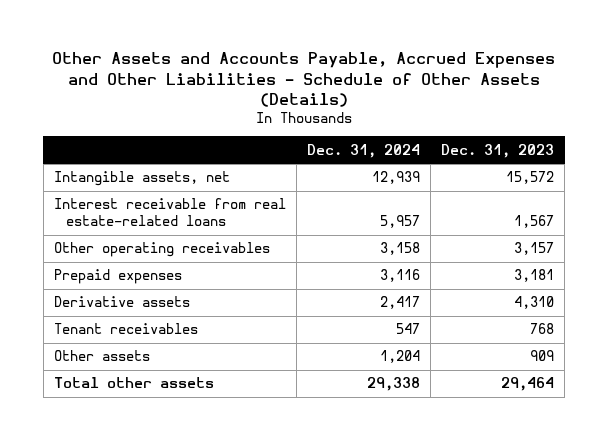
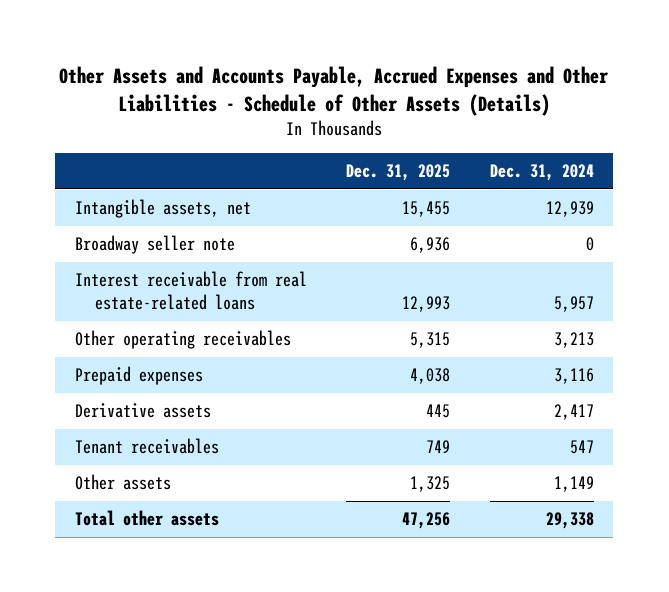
- | Dec. 31, 2024 | Dec. 31, 2023
+ | Dec. 31, 2025 | Dec. 31, 2024
+ Broadway seller note | 6,936 | 0
- Other operating receivables | 3,158 | 3,157
+ Other operating receivables | 5,315 | 3,213
- Other assets | 1,204 | 909
+ Other assets | 1,325 | 1,149

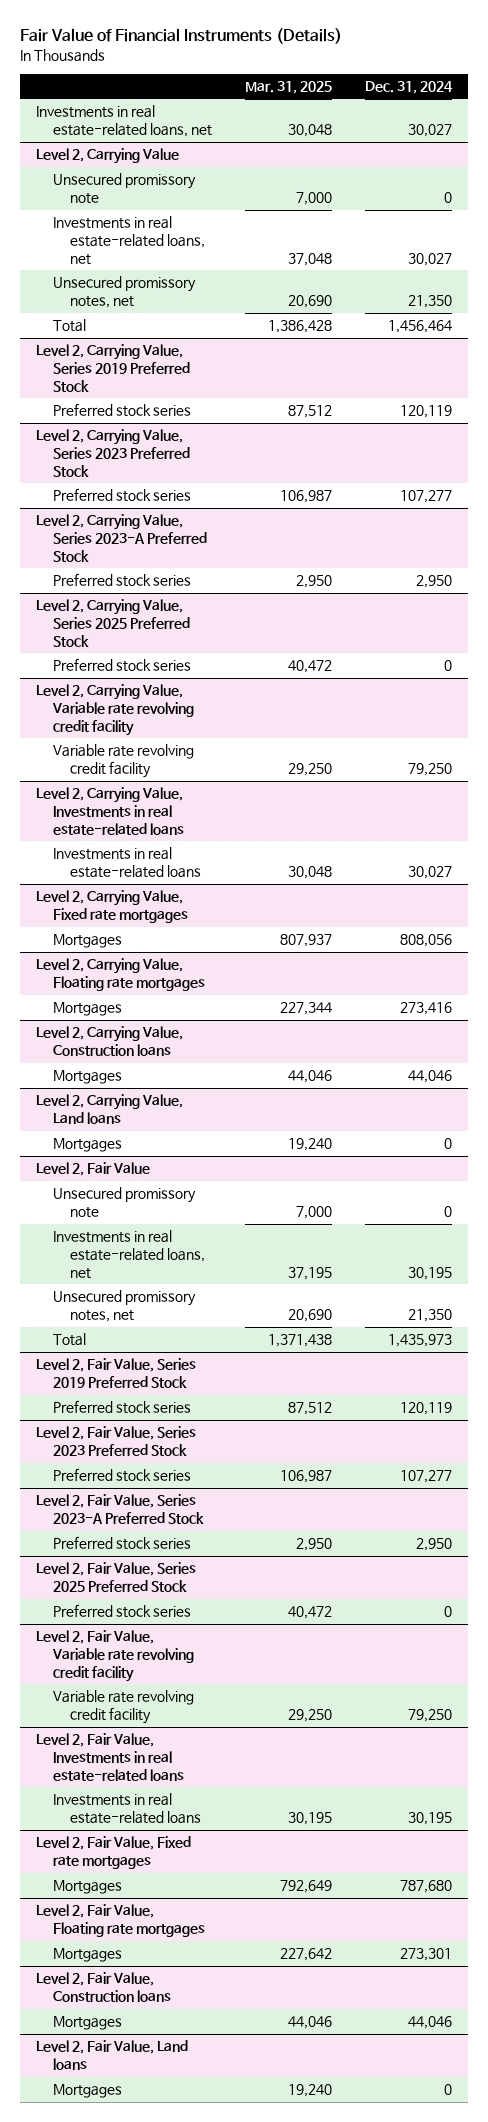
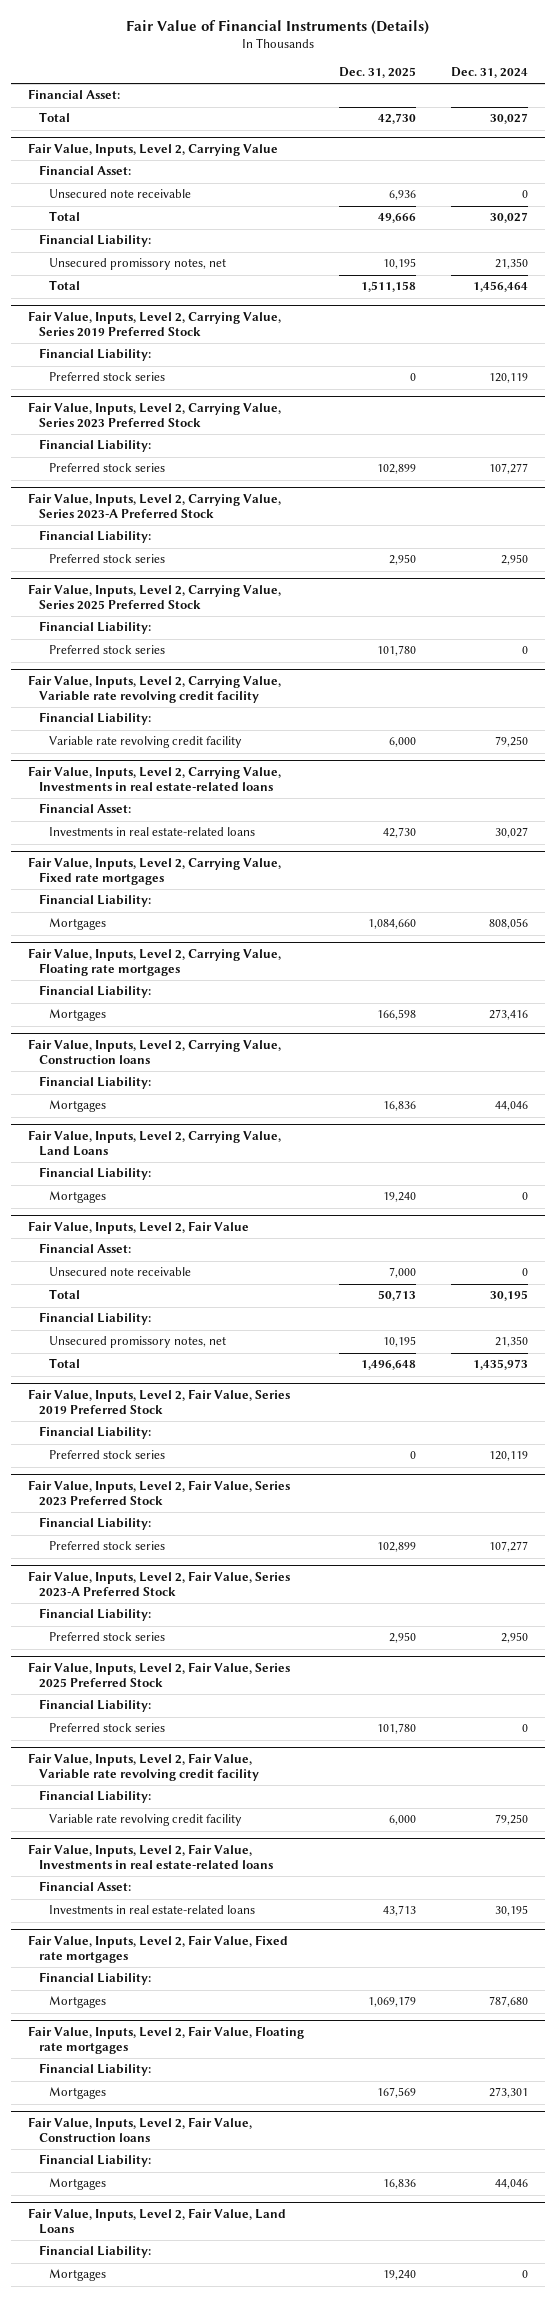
- | Mar. 31, 2025 | Dec. 31, 2024
+ | Dec. 31, 2025 | Dec. 31, 2024
- Investments in real estate-related loans, net | 30,048 | 30,027
- Level 2, Carrying Value
- Unsecured promissory note | 7,000 | 0
- Investments in real estate-related loans, net | 37,048 | 30,027
+ Financial Asset:
+ Total | 42,730 | 30,027
+ Fair Value, Inputs, Level 2, Carrying Value
+ Financial Asset:
+ Unsecured note receivable | 6,936 | 0
+ Total | 49,666 | 30,027
+ Financial Liability:
- Level 2, Carrying Value, Series 2019 Preferred Stock
+ Fair Value, Inputs, Level 2, Carrying Value, Series 2019 Preferred Stock
+ Financial Liability:
- Level 2, Carrying Value, Series 2023 Preferred Stock
+ Fair Value, Inputs, Level 2, Carrying Value, Series 2023 Preferred Stock
+ Financial Liability:
- Level 2, Carrying Value, Series 2023-A Preferred Stock
+ Fair Value, Inputs, Level 2, Carrying Value, Series 2023-A Preferred Stock
+ Financial Liability:
- Level 2, Carrying Value, Series 2025 Preferred Stock
+ Fair Value, Inputs, Level 2, Carrying Value, Series 2025 Preferred Stock
+ Financial Liability:
- Level 2, Carrying Value, Variable rate revolving credit facility
+ Fair Value, Inputs, Level 2, Carrying Value, Variable rate revolving credit facility
+ Financial Liability:
- Level 2, Carrying Value, Investments in real estate-related loans
+ Fair Value, Inputs, Level 2, Carrying Value, Investments in real estate-related loans
+ Financial Asset:
- Level 2, Carrying Value, Fixed rate mortgages
+ Fair Value, Inputs, Level 2, Carrying Value, Fixed rate mortgages
+ Financial Liability:
- Level 2, Carrying Value, Floating rate mortgages
+ Fair Value, Inputs, Level 2, Carrying Value, Floating rate mortgages
+ Financial Liability:
- Level 2, Carrying Value, Construction loans
+ Fair Value, Inputs, Level 2, Carrying Value, Construction loans
+ Financial Liability:
- Level 2, Carrying Value, Land loans
+ Fair Value, Inputs, Level 2, Carrying Value, Land Loans
+ Financial Liability:
- Level 2, Fair Value
- Unsecured promissory note | 7,000 | 0
- Investments in real estate-related loans, net | 37,195 | 30,195
+ Fair Value, Inputs, Level 2, Fair Value
+ Financial Asset:
+ Unsecured note receivable | 7,000 | 0
+ Total | 50,713 | 30,195
+ Financial Liability:
- Level 2, Fair Value, Series 2019 Preferred Stock
+ Fair Value, Inputs, Level 2, Fair Value, Series 2019 Preferred Stock
+ Financial Liability:
- Level 2, Fair Value, Series 2023 Preferred Stock
+ Fair Value, Inputs, Level 2, Fair Value, Series 2023 Preferred Stock
+ Financial Liability:
- Level 2, Fair Value, Series 2023-A Preferred Stock
+ Fair Value, Inputs, Level 2, Fair Value, Series 2023-A Preferred Stock
+ Financial Liability:
- Level 2, Fair Value, Series 2025 Preferred Stock
+ Fair Value, Inputs, Level 2, Fair Value, Series 2025 Preferred Stock
+ Financial Liability:
- Level 2, Fair Value, Variable rate revolving credit facility
+ Fair Value, Inputs, Level 2, Fair Value, Variable rate revolving credit facility
+ Financial Liability:
- Level 2, Fair Value, Investments in real estate-related loans
+ Fair Value, Inputs, Level 2, Fair Value, Investments in real estate-related loans
+ Financial Asset:
- Level 2, Fair Value, Fixed rate mortgages
+ Fair Value, Inputs, Level 2, Fair Value, Fixed rate mortgages
+ Financial Liability:
- Level 2, Fair Value, Floating rate mortgages
+ Fair Value, Inputs, Level 2, Fair Value, Floating rate mortgages
+ Financial Liability:
- Level 2, Fair Value, Construction loans
+ Fair Value, Inputs, Level 2, Fair Value, Construction loans
+ Financial Liability:
- Level 2, Fair Value, Land loans
+ Fair Value, Inputs, Level 2, Fair Value, Land Loans
+ Financial Liability:

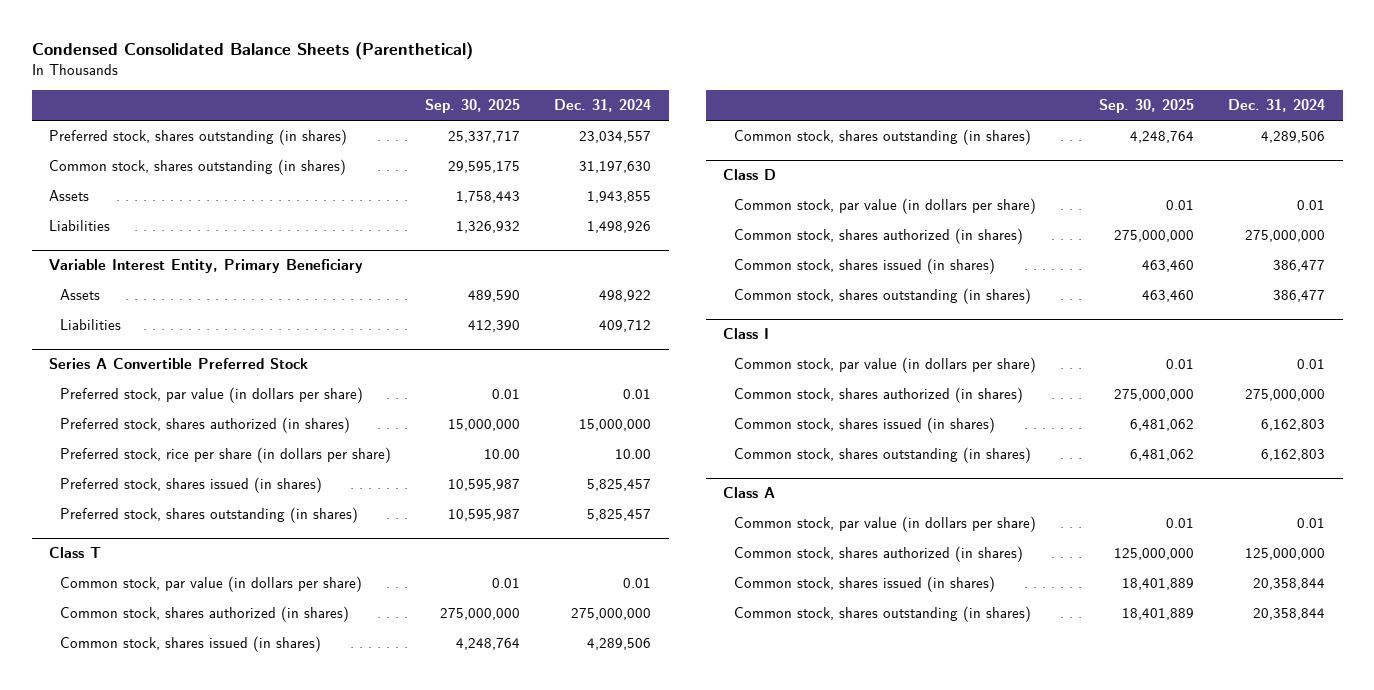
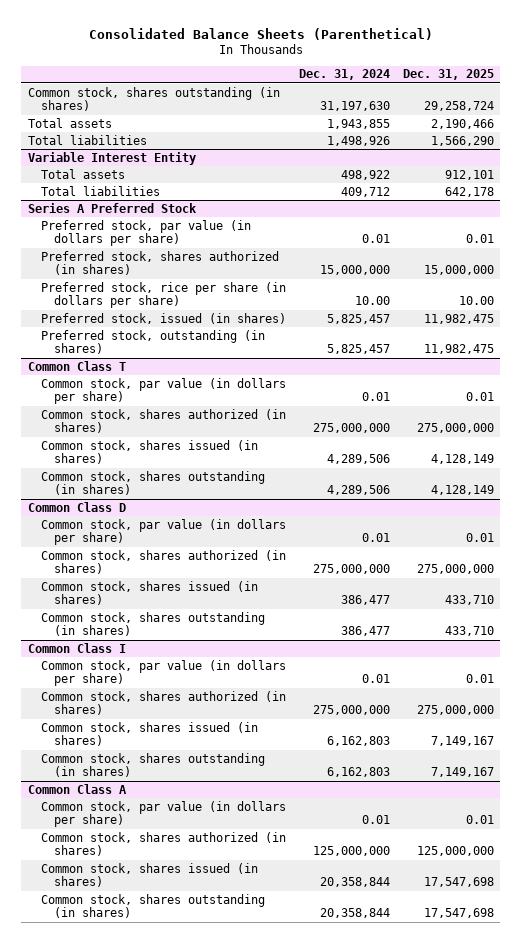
- Condensed Consolidated Balance Sheets (Parenthetical)
+ Consolidated Balance Sheets (Parenthetical)
- | Sep. 30, 2025 | Dec. 31, 2024
+ | Dec. 31, 2024 | Dec. 31, 2025
- Preferred stock, shares outstanding (in shares) | 25,337,717 | 23,034,557
- Assets | 1,758,443 | 1,943,855
- Liabilities | 1,326,932 | 1,498,926
- Variable Interest Entity, Primary Beneficiary
- Assets | 489,590 | 498,922
- Liabilities | 412,390 | 409,712
- Series A Convertible Preferred Stock
+ Total assets | 1,943,855 | 2,190,466
+ Total liabilities | 1,498,926 | 1,566,290
+ Variable Interest Entity
+ Total assets | 498,922 | 912,101
+ Total liabilities | 409,712 | 642,178
+ Series A Preferred Stock
- Preferred stock, shares issued (in shares) | 10,595,987 | 5,825,457
- Preferred stock, shares outstanding (in shares) | 10,595,987 | 5,825,457
- Class T
+ Preferred stock, issued (in shares) | 5,825,457 | 11,982,475
+ Preferred stock, outstanding (in shares) | 5,825,457 | 11,982,475
+ Common Class T
- Class D
+ Common Class D
- Class I
+ Common Class I
- Class A
+ Common Class A

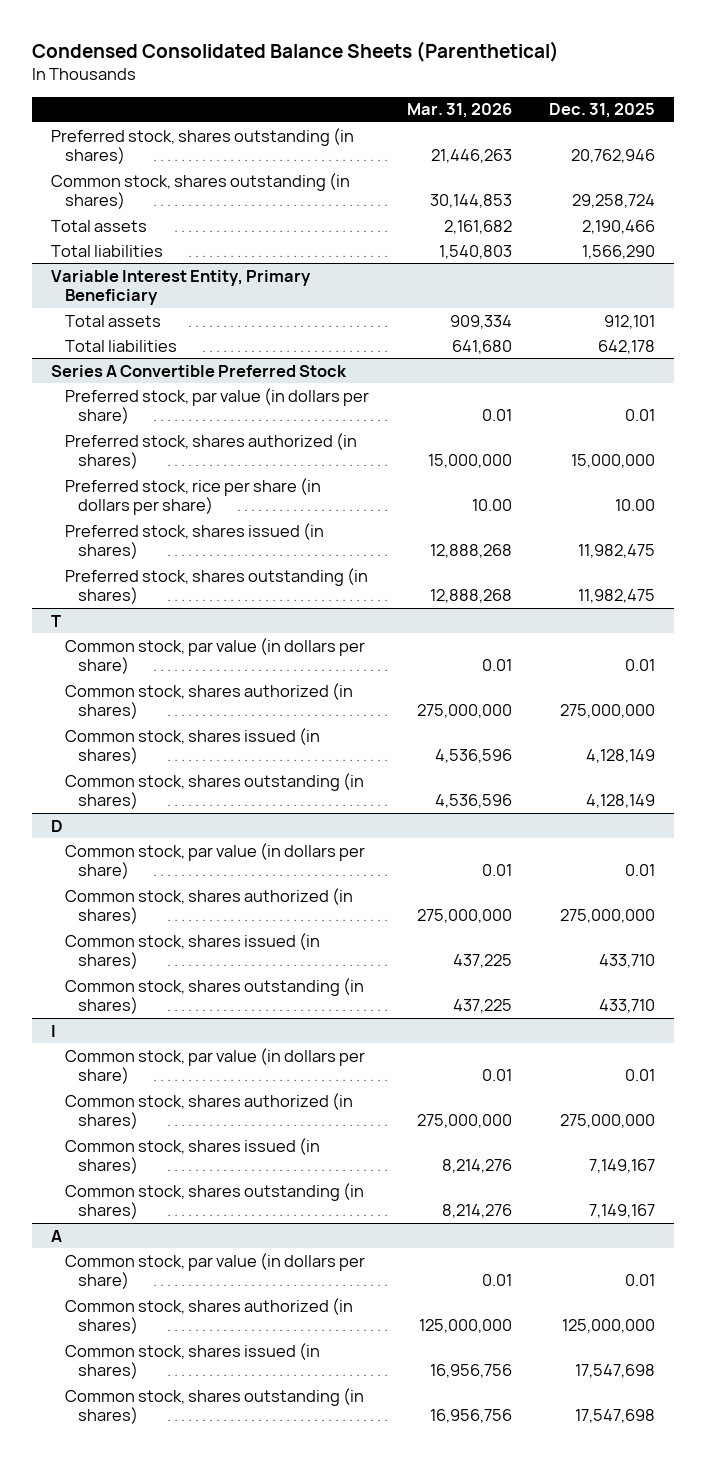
- Consolidated Balance Sheets (Parenthetical)
+ Condensed Consolidated Balance Sheets (Parenthetical)
- | Dec. 31, 2024 | Dec. 31, 2025
+ | Mar. 31, 2026 | Dec. 31, 2025
+ Preferred stock, shares outstanding (in shares) | 21,446,263 | 20,762,946
- Variable Interest Entity
+ Variable Interest Entity, Primary Beneficiary
- Series A Preferred Stock
+ Series A Convertible Preferred Stock
- Preferred stock, issued (in shares) | 5,825,457 | 11,982,475
- Preferred stock, outstanding (in shares) | 5,825,457 | 11,982,475
- Common Class T
+ Preferred stock, shares issued (in shares) | 12,888,268 | 11,982,475
+ Preferred stock, shares outstanding (in shares) | 12,888,268 | 11,982,475
+ T
- Common Class D
+ D
- Common Class I
+ I
- Common Class A
+ A

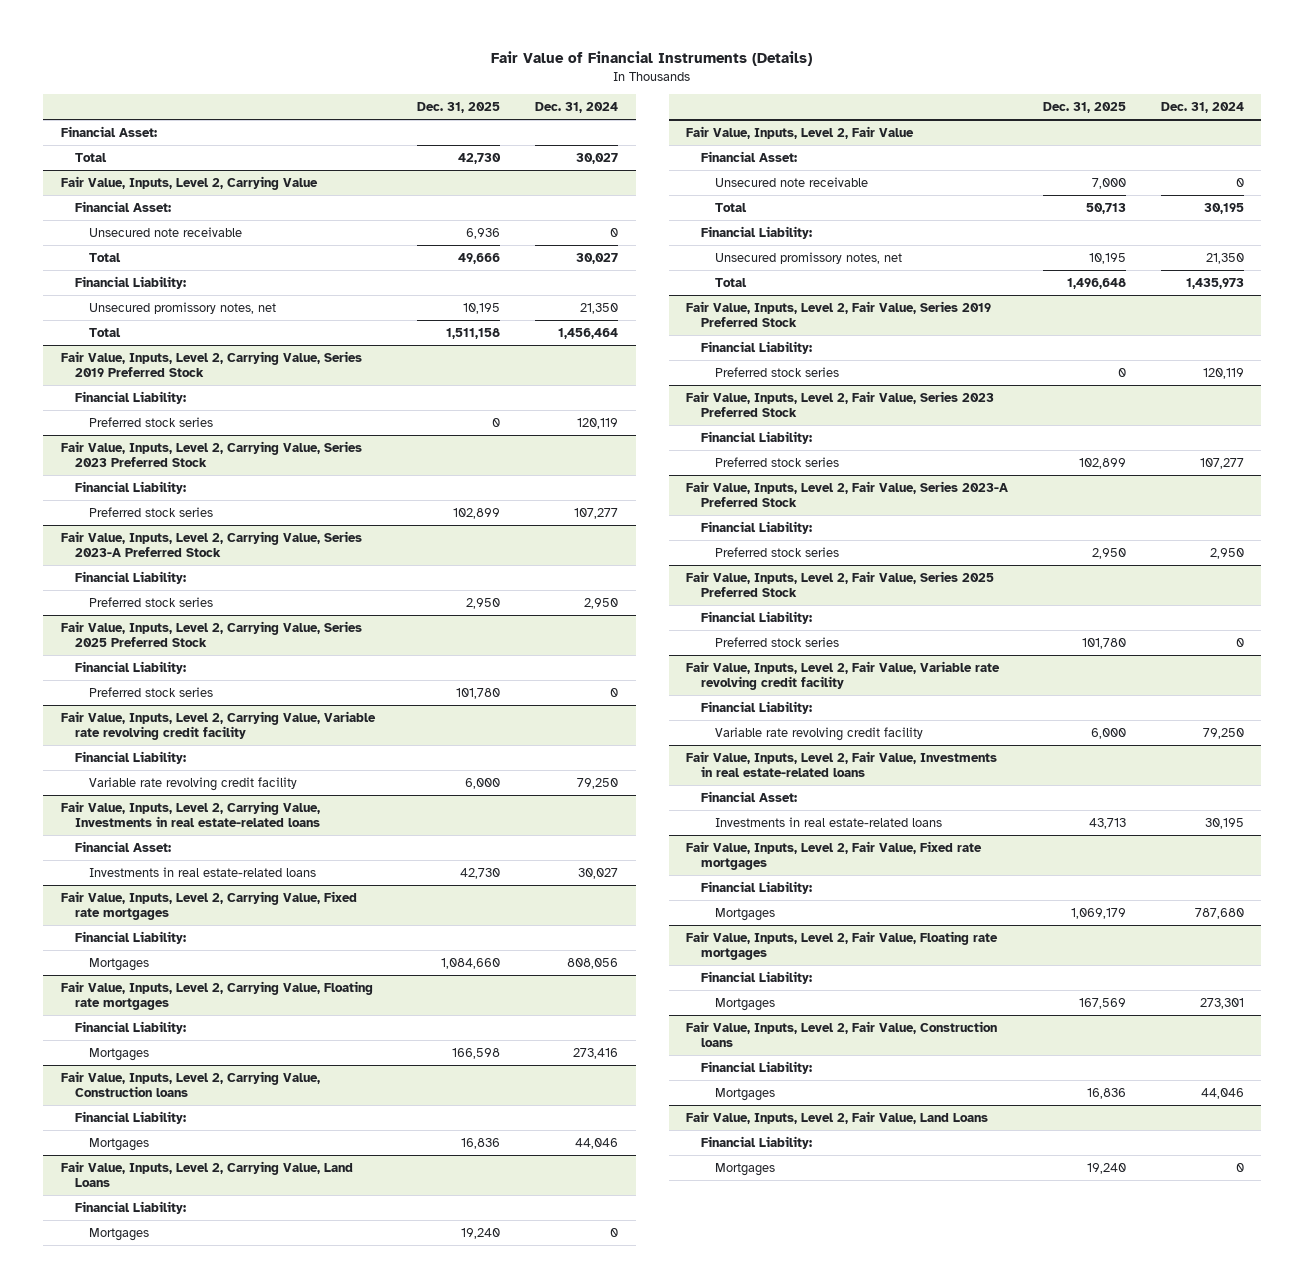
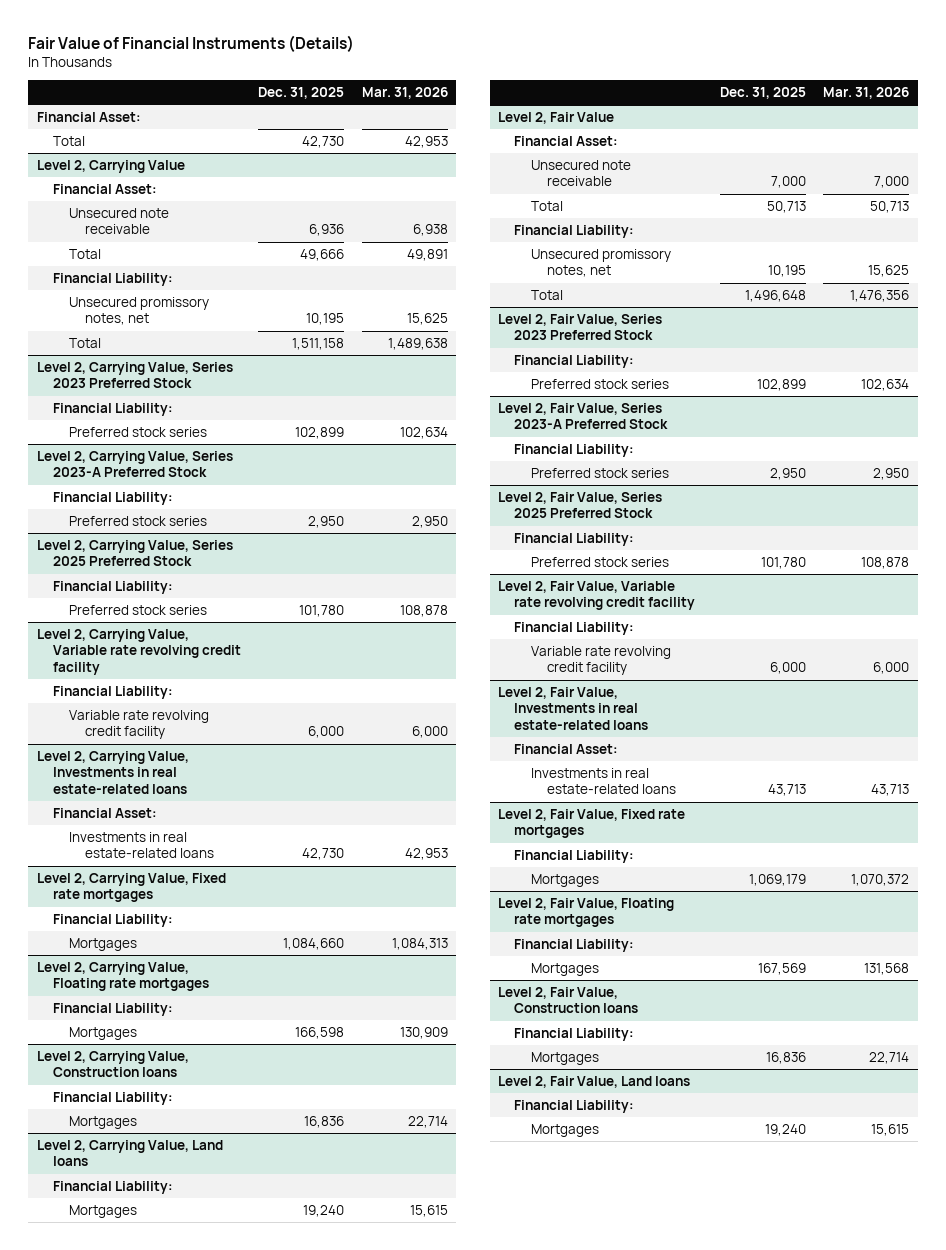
- | Dec. 31, 2025 | Dec. 31, 2024
+ | Dec. 31, 2025 | Mar. 31, 2026
- Fair Value, Inputs, Level 2, Carrying Value
+ Level 2, Carrying Value
- Fair Value, Inputs, Level 2, Carrying Value, Series 2019 Preferred Stock
- Financial Liability:
- Preferred stock series | 0 | 120,119
- Fair Value, Inputs, Level 2, Carrying Value, Series 2023 Preferred Stock
+ Level 2, Carrying Value, Series 2023 Preferred Stock
- Fair Value, Inputs, Level 2, Carrying Value, Series 2023-A Preferred Stock
+ Level 2, Carrying Value, Series 2023-A Preferred Stock
- Fair Value, Inputs, Level 2, Carrying Value, Series 2025 Preferred Stock
+ Level 2, Carrying Value, Series 2025 Preferred Stock
- Fair Value, Inputs, Level 2, Carrying Value, Variable rate revolving credit facility
+ Level 2, Carrying Value, Variable rate revolving credit facility
- Fair Value, Inputs, Level 2, Carrying Value, Investments in real estate-related loans
+ Level 2, Carrying Value, Investments in real estate-related loans
- Fair Value, Inputs, Level 2, Carrying Value, Fixed rate mortgages
+ Level 2, Carrying Value, Fixed rate mortgages
- Fair Value, Inputs, Level 2, Carrying Value, Floating rate mortgages
+ Level 2, Carrying Value, Floating rate mortgages
- Fair Value, Inputs, Level 2, Carrying Value, Construction loans
+ Level 2, Carrying Value, Construction loans
- Fair Value, Inputs, Level 2, Carrying Value, Land Loans
+ Level 2, Carrying Value, Land loans
- Fair Value, Inputs, Level 2, Fair Value
+ Level 2, Fair Value
- Fair Value, Inputs, Level 2, Fair Value, Series 2019 Preferred Stock
- Financial Liability:
- Preferred stock series | 0 | 120,119
- Fair Value, Inputs, Level 2, Fair Value, Series 2023 Preferred Stock
+ Level 2, Fair Value, Series 2023 Preferred Stock
- Fair Value, Inputs, Level 2, Fair Value, Series 2023-A Preferred Stock
+ Level 2, Fair Value, Series 2023-A Preferred Stock
- Fair Value, Inputs, Level 2, Fair Value, Series 2025 Preferred Stock
+ Level 2, Fair Value, Series 2025 Preferred Stock
- Fair Value, Inputs, Level 2, Fair Value, Variable rate revolving credit facility
+ Level 2, Fair Value, Variable rate revolving credit facility
- Fair Value, Inputs, Level 2, Fair Value, Investments in real estate-related loans
+ Level 2, Fair Value, Investments in real estate-related loans
- Fair Value, Inputs, Level 2, Fair Value, Fixed rate mortgages
+ Level 2, Fair Value, Fixed rate mortgages
- Fair Value, Inputs, Level 2, Fair Value, Floating rate mortgages
+ Level 2, Fair Value, Floating rate mortgages
- Fair Value, Inputs, Level 2, Fair Value, Construction loans
+ Level 2, Fair Value, Construction loans
- Fair Value, Inputs, Level 2, Fair Value, Land Loans
+ Level 2, Fair Value, Land loans

